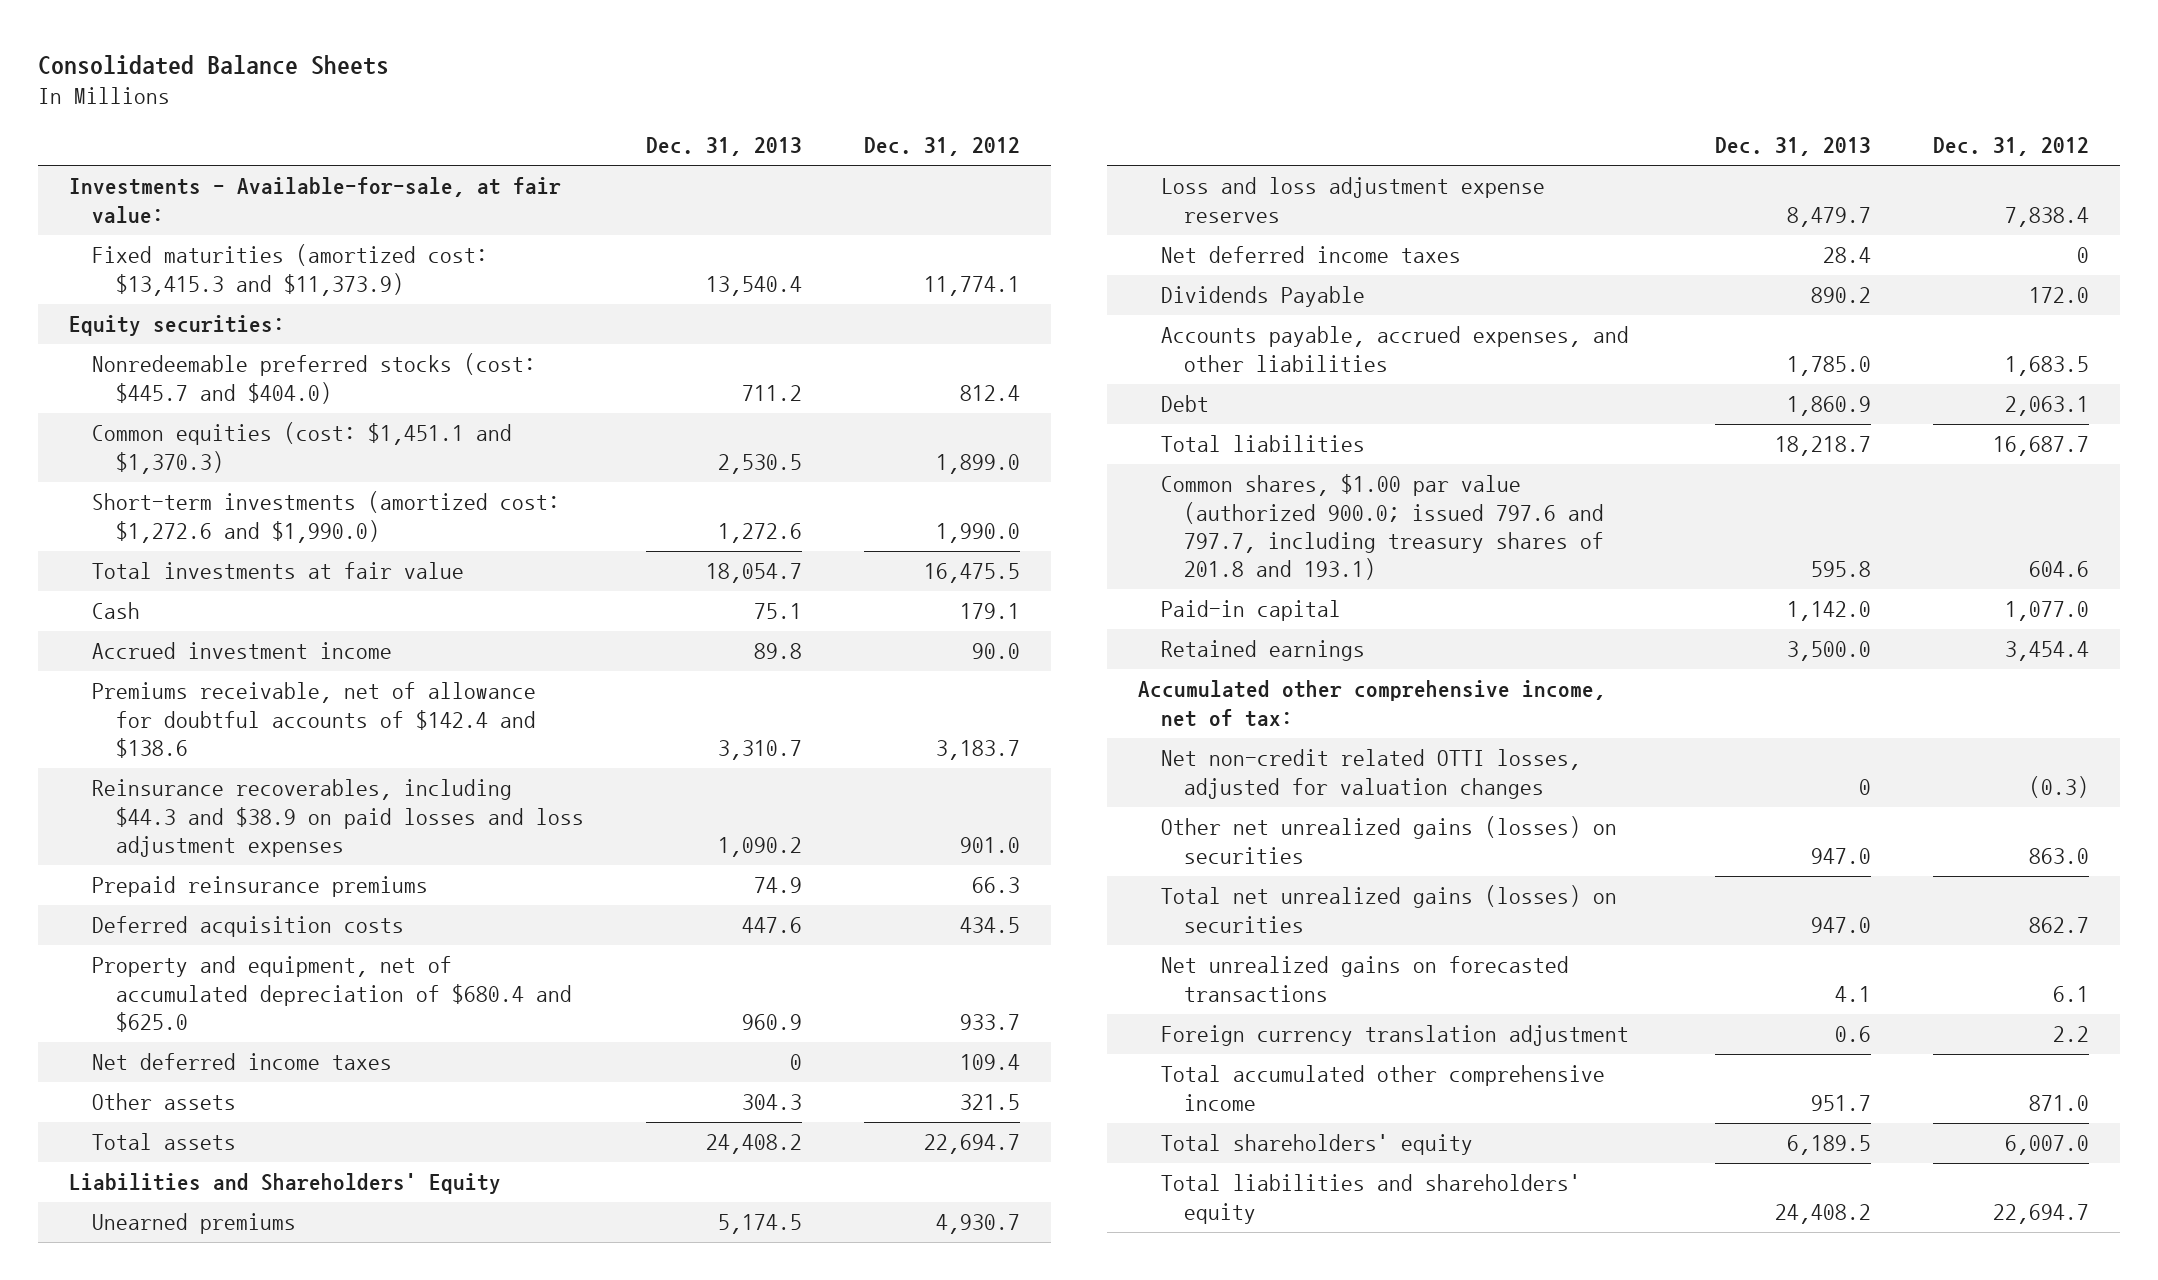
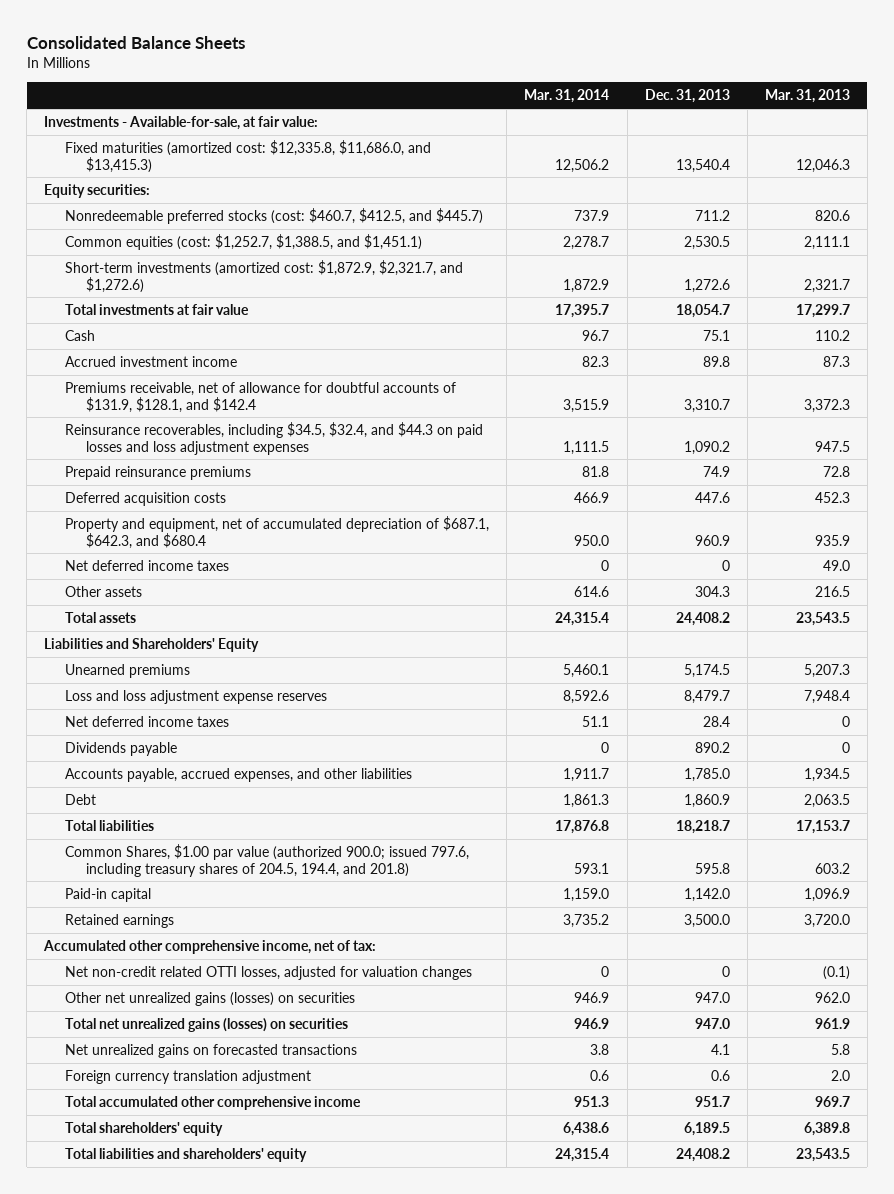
- | Dec. 31, 2013 | Dec. 31, 2012
+ | Mar. 31, 2014 | Dec. 31, 2013 | Mar. 31, 2013
- Fixed maturities (amortized cost: $13,415.3 and $11,373.9) | 13,540.4 | 11,774.1
+ Fixed maturities (amortized cost: $12,335.8, $11,686.0, and $13,415.3) | 12,506.2 | 13,540.4 | 12,046.3
- Nonredeemable preferred stocks (cost: $445.7 and $404.0) | 711.2 | 812.4
- Common equities (cost: $1,451.1 and $1,370.3) | 2,530.5 | 1,899.0
- Short-term investments (amortized cost: $1,272.6 and $1,990.0) | 1,272.6 | 1,990.0
+ Nonredeemable preferred stocks (cost: $460.7, $412.5, and $445.7) | 737.9 | 711.2 | 820.6
+ Common equities (cost: $1,252.7, $1,388.5, and $1,451.1) | 2,278.7 | 2,530.5 | 2,111.1
+ Short-term investments (amortized cost: $1,872.9, $2,321.7, and $1,272.6) | 1,872.9 | 1,272.6 | 2,321.7
- Premiums receivable, net of allowance for doubtful accounts of $142.4 and $138.6 | 3,310.7 | 3,183.7
- Reinsurance recoverables, including $44.3 and $38.9 on paid losses and loss adjustment expenses | 1,090.2 | 901.0
+ Premiums receivable, net of allowance for doubtful accounts of $131.9, $128.1, and $142.4 | 3,515.9 | 3,310.7 | 3,372.3
+ Reinsurance recoverables, including $34.5, $32.4, and $44.3 on paid losses and loss adjustment expenses | 1,111.5 | 1,090.2 | 947.5
- Property and equipment, net of accumulated depreciation of $680.4 and $625.0 | 960.9 | 933.7
+ Property and equipment, net of accumulated depreciation of $687.1, $642.3, and $680.4 | 950.0 | 960.9 | 935.9
- Dividends Payable | 890.2 | 172.0
+ Dividends payable | 0 | 890.2 | 0
- Common shares, $1.00 par value (authorized 900.0; issued 797.6 and 797.7, including treasury shares of 201.8 and 193.1) | 595.8 | 604.6
+ Common Shares, $1.00 par value (authorized 900.0; issued 797.6, including treasury shares of 204.5, 194.4, and 201.8) | 593.1 | 595.8 | 603.2

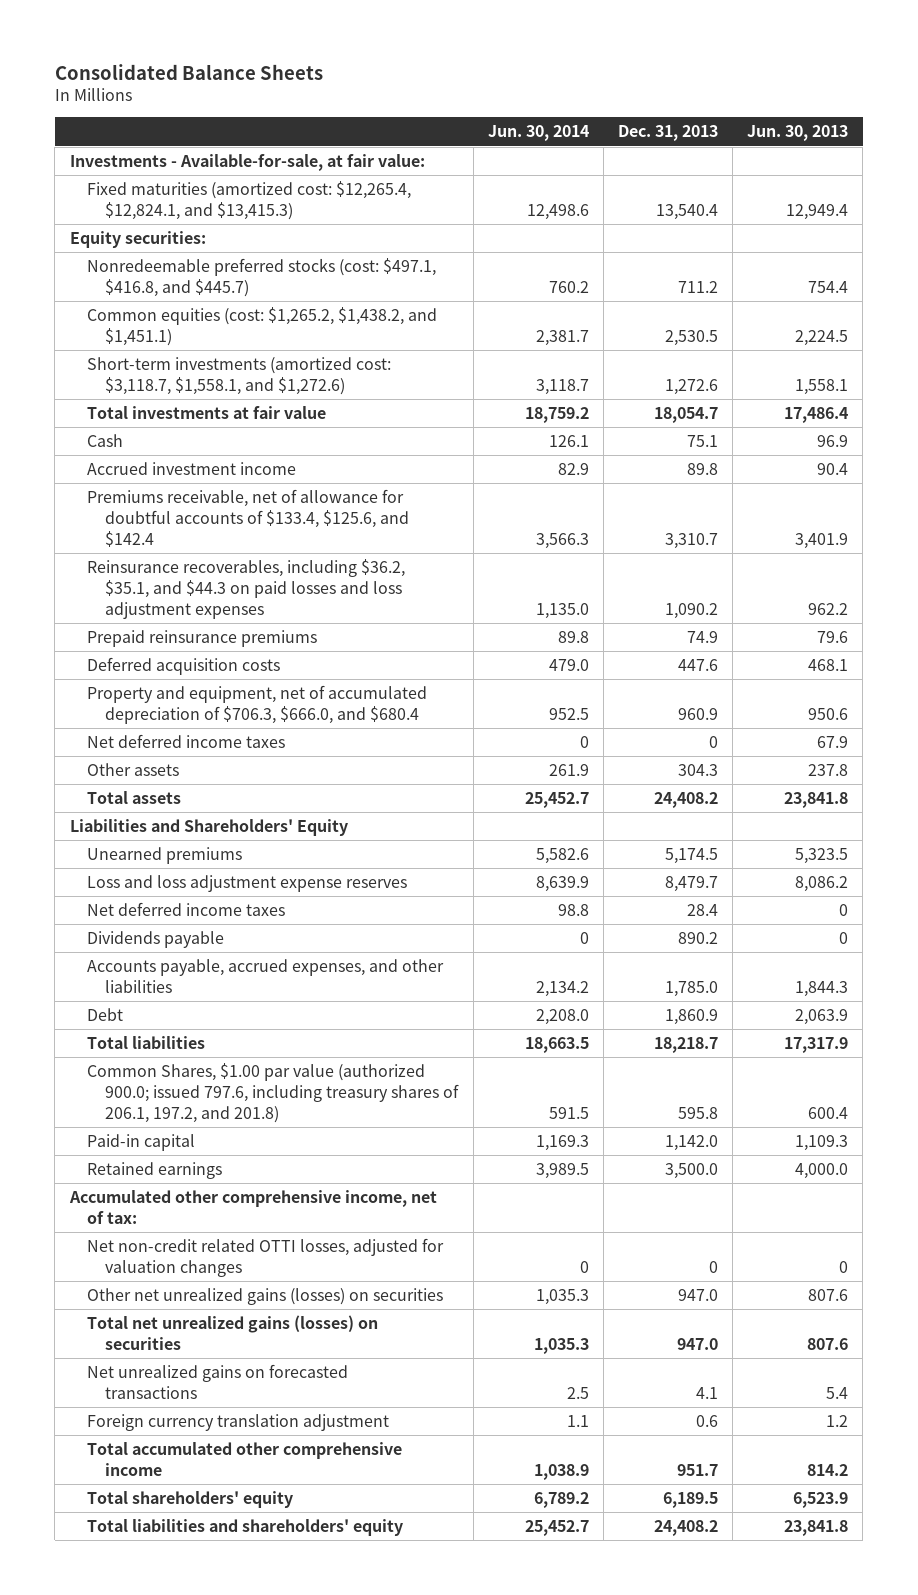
- | Mar. 31, 2014 | Dec. 31, 2013 | Mar. 31, 2013
+ | Jun. 30, 2014 | Dec. 31, 2013 | Jun. 30, 2013
- Fixed maturities (amortized cost: $12,335.8, $11,686.0, and $13,415.3) | 12,506.2 | 13,540.4 | 12,046.3
+ Fixed maturities (amortized cost: $12,265.4, $12,824.1, and $13,415.3) | 12,498.6 | 13,540.4 | 12,949.4
- Nonredeemable preferred stocks (cost: $460.7, $412.5, and $445.7) | 737.9 | 711.2 | 820.6
- Common equities (cost: $1,252.7, $1,388.5, and $1,451.1) | 2,278.7 | 2,530.5 | 2,111.1
- Short-term investments (amortized cost: $1,872.9, $2,321.7, and $1,272.6) | 1,872.9 | 1,272.6 | 2,321.7
+ Nonredeemable preferred stocks (cost: $497.1, $416.8, and $445.7) | 760.2 | 711.2 | 754.4
+ Common equities (cost: $1,265.2, $1,438.2, and $1,451.1) | 2,381.7 | 2,530.5 | 2,224.5
+ Short-term investments (amortized cost: $3,118.7, $1,558.1, and $1,272.6) | 3,118.7 | 1,272.6 | 1,558.1
- Premiums receivable, net of allowance for doubtful accounts of $131.9, $128.1, and $142.4 | 3,515.9 | 3,310.7 | 3,372.3
- Reinsurance recoverables, including $34.5, $32.4, and $44.3 on paid losses and loss adjustment expenses | 1,111.5 | 1,090.2 | 947.5
+ Premiums receivable, net of allowance for doubtful accounts of $133.4, $125.6, and $142.4 | 3,566.3 | 3,310.7 | 3,401.9
+ Reinsurance recoverables, including $36.2, $35.1, and $44.3 on paid losses and loss adjustment expenses | 1,135.0 | 1,090.2 | 962.2
- Property and equipment, net of accumulated depreciation of $687.1, $642.3, and $680.4 | 950.0 | 960.9 | 935.9
+ Property and equipment, net of accumulated depreciation of $706.3, $666.0, and $680.4 | 952.5 | 960.9 | 950.6
- Common Shares, $1.00 par value (authorized 900.0; issued 797.6, including treasury shares of 204.5, 194.4, and 201.8) | 593.1 | 595.8 | 603.2
+ Common Shares, $1.00 par value (authorized 900.0; issued 797.6, including treasury shares of 206.1, 197.2, and 201.8) | 591.5 | 595.8 | 600.4

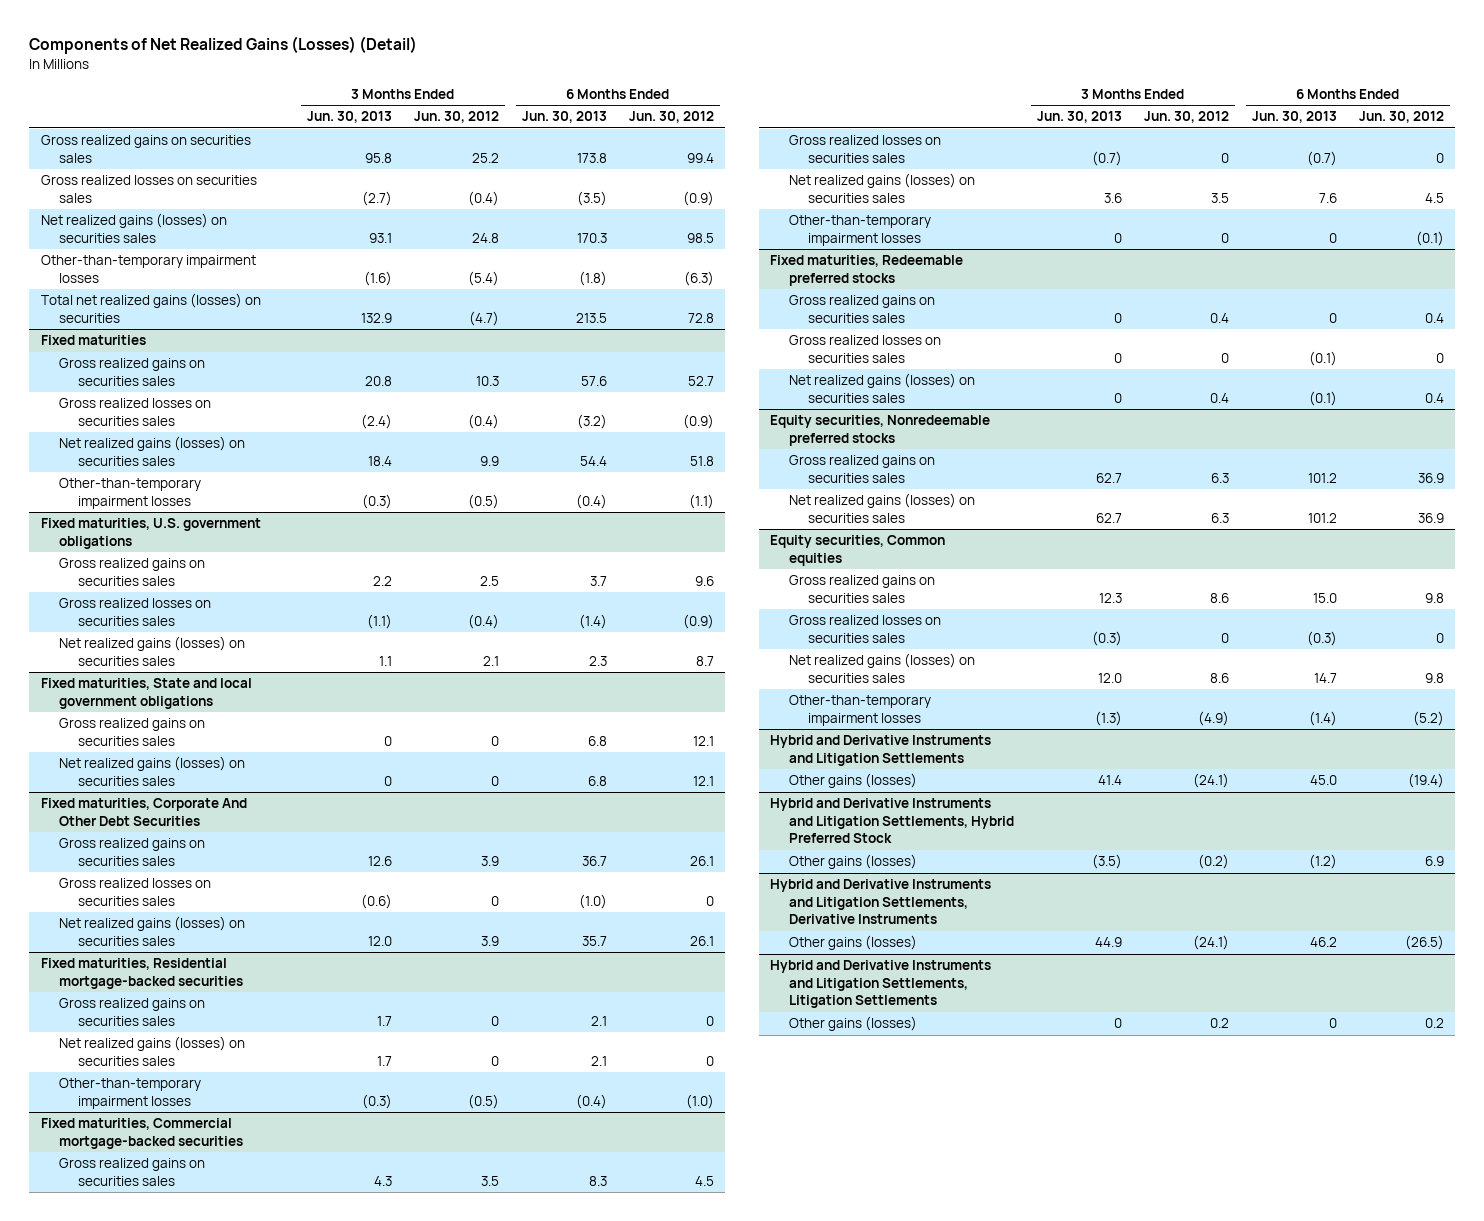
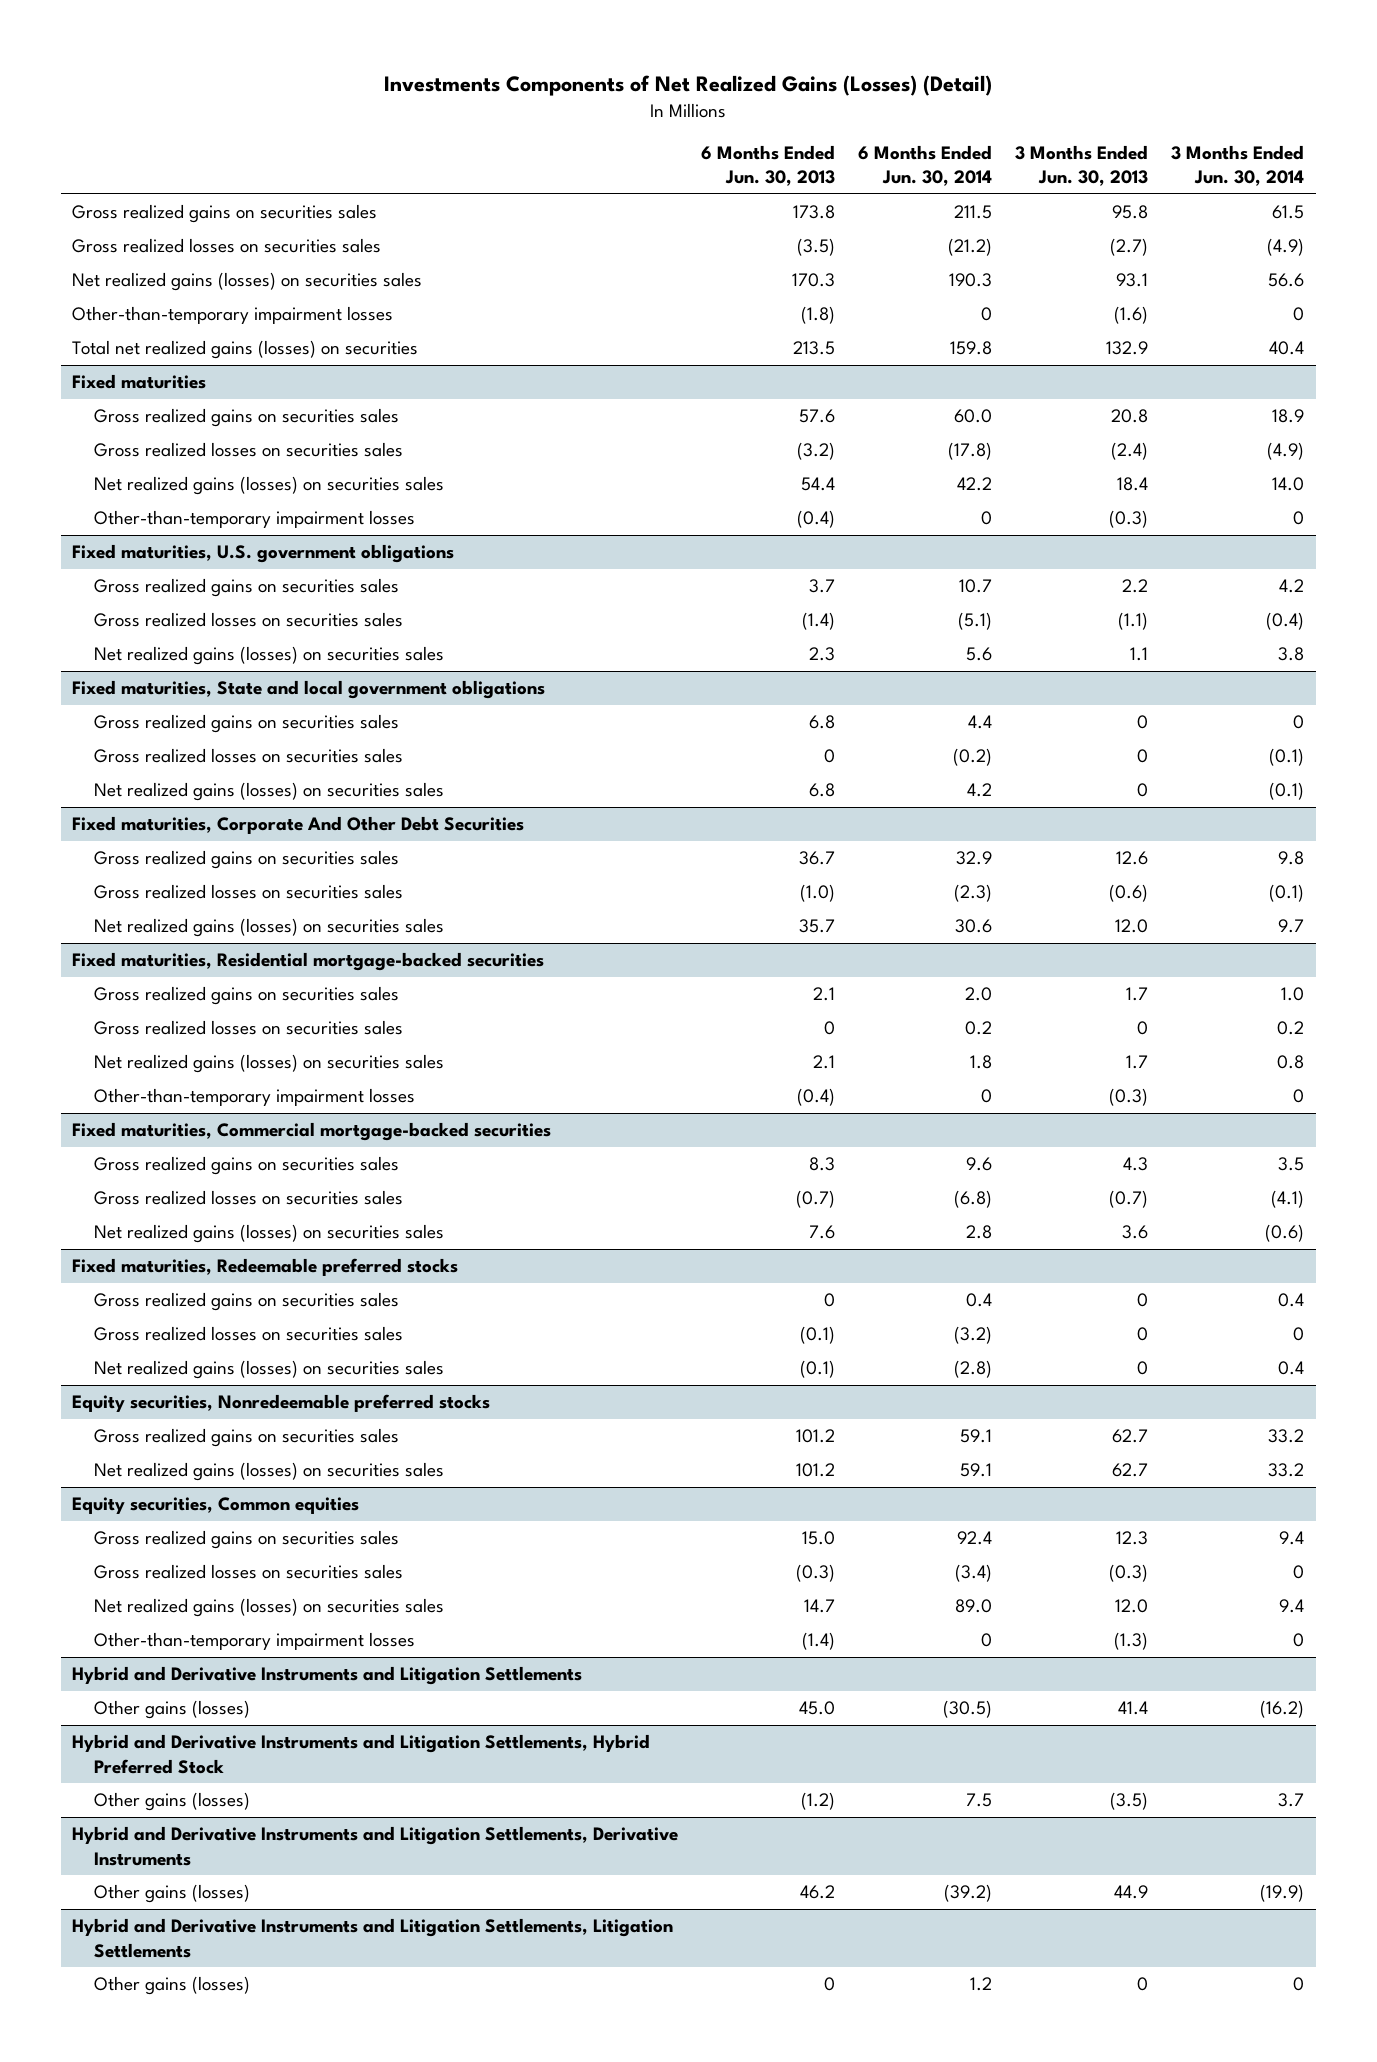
- Components of Net Realized Gains (Losses) (Detail)
+ Investments Components of Net Realized Gains (Losses) (Detail)
- | 3 Months Ended Jun. 30, 2013 | 3 Months Ended Jun. 30, 2012 | 6 Months Ended Jun. 30, 2013 | 6 Months Ended Jun. 30, 2012
+ | 6 Months Ended Jun. 30, 2013 | 6 Months Ended Jun. 30, 2014 | 3 Months Ended Jun. 30, 2013 | 3 Months Ended Jun. 30, 2014
@ Fixed maturities, State and local government obligations
+ Gross realized losses on securities sales | 0 | (0.2) | 0 | (0.1)
@ Fixed maturities, Residential mortgage-backed securities
+ Gross realized losses on securities sales | 0 | 0.2 | 0 | 0.2
@ Fixed maturities, Commercial mortgage-backed securities
- Other-than-temporary impairment losses | 0 | 0 | 0 | (0.1)

